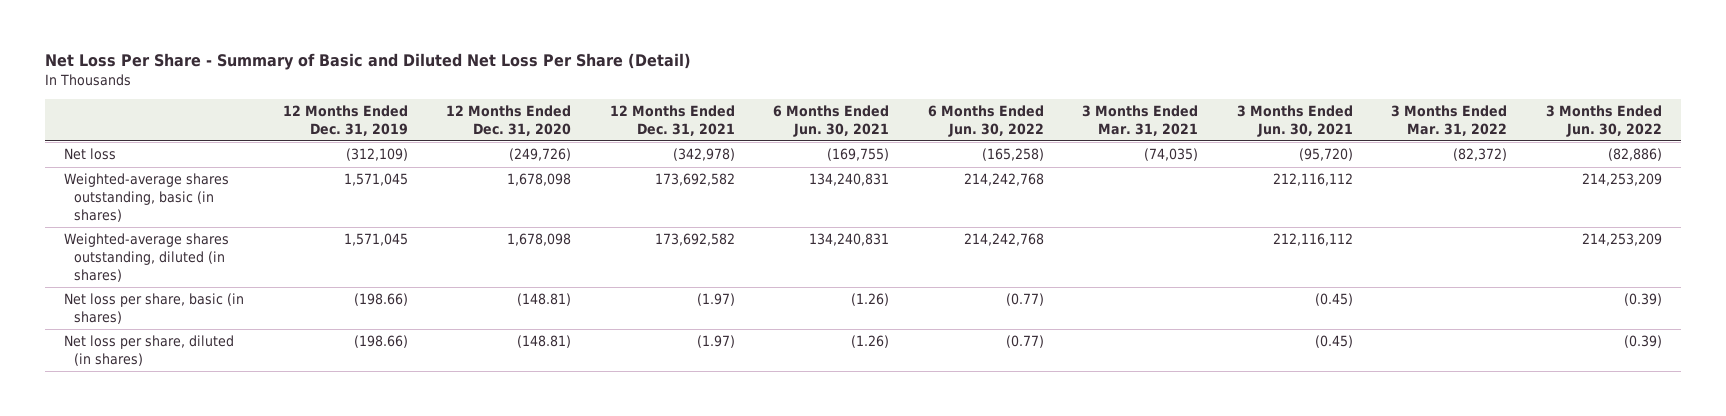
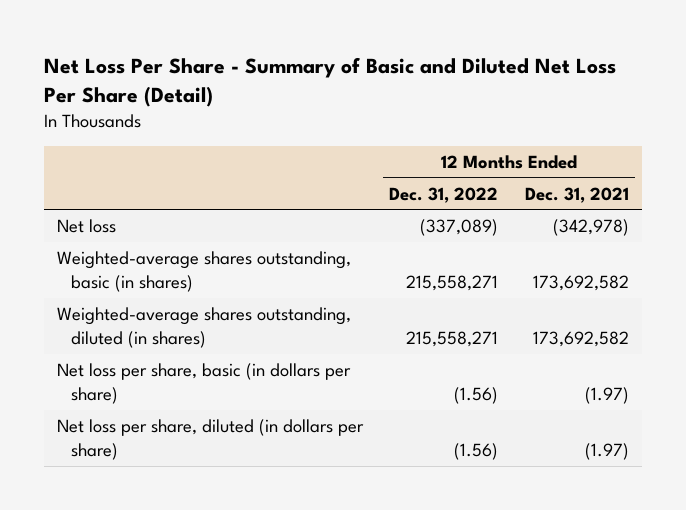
- | 12 Months Ended Dec. 31, 2019 | 12 Months Ended Dec. 31, 2020 | 12 Months Ended Dec. 31, 2021 | 6 Months Ended Jun. 30, 2021 | 6 Months Ended Jun. 30, 2022 | 3 Months Ended Mar. 31, 2021 | 3 Months Ended Jun. 30, 2021 | 3 Months Ended Mar. 31, 2022 | 3 Months Ended Jun. 30, 2022
+ | 12 Months Ended Dec. 31, 2022 | 12 Months Ended Dec. 31, 2021
- Net loss per share, basic (in shares) | (198.66) | (148.81) | (1.97) | (1.26) | (0.77) | | (0.45) | | (0.39)
- Net loss per share, diluted (in shares) | (198.66) | (148.81) | (1.97) | (1.26) | (0.77) | | (0.45) | | (0.39)
+ Net loss per share, basic (in dollars per share) | (1.56) | (1.97)
+ Net loss per share, diluted (in dollars per share) | (1.56) | (1.97)

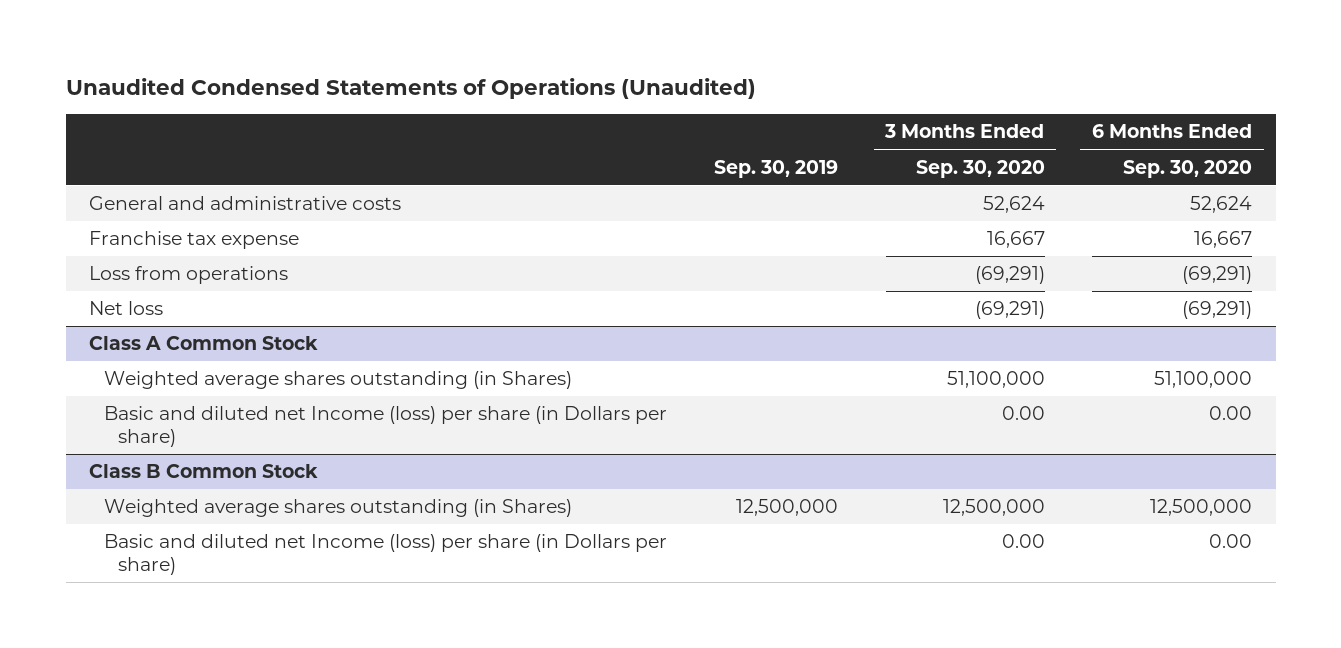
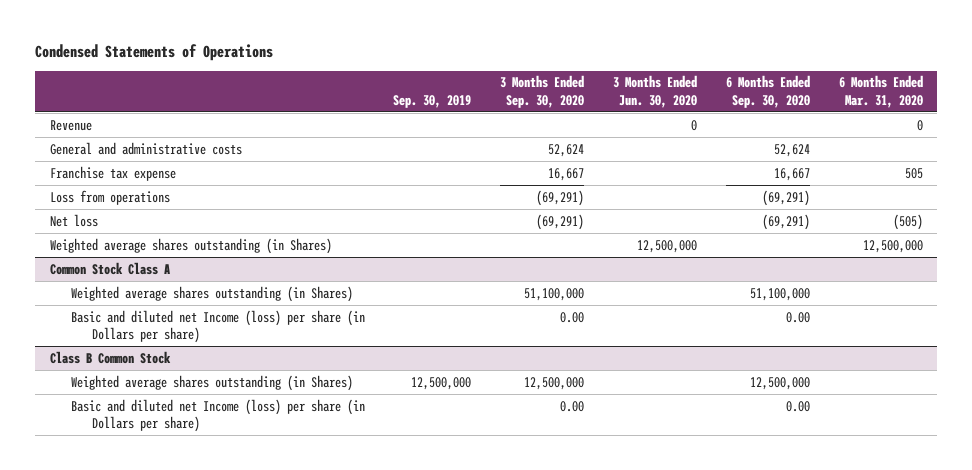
- Unaudited Condensed Statements of Operations (Unaudited)
+ Condensed Statements of Operations
- | Sep. 30, 2019 | 3 Months Ended Sep. 30, 2020 | 6 Months Ended Sep. 30, 2020
+ | Sep. 30, 2019 | 3 Months Ended Sep. 30, 2020 | 3 Months Ended Jun. 30, 2020 | 6 Months Ended Sep. 30, 2020 | 6 Months Ended Mar. 31, 2020
+ Revenue | | | 0 | | 0
- Class A Common Stock
+ Weighted average shares outstanding (in Shares) | | | 12,500,000 | | 12,500,000
+ Common Stock Class A

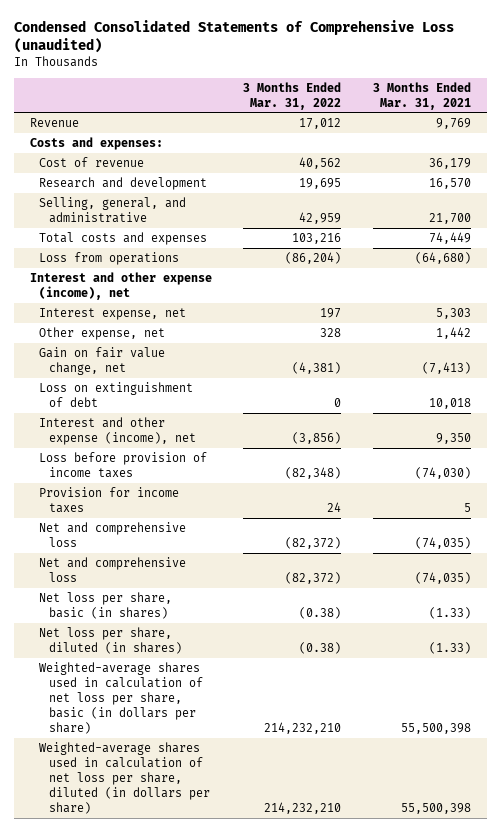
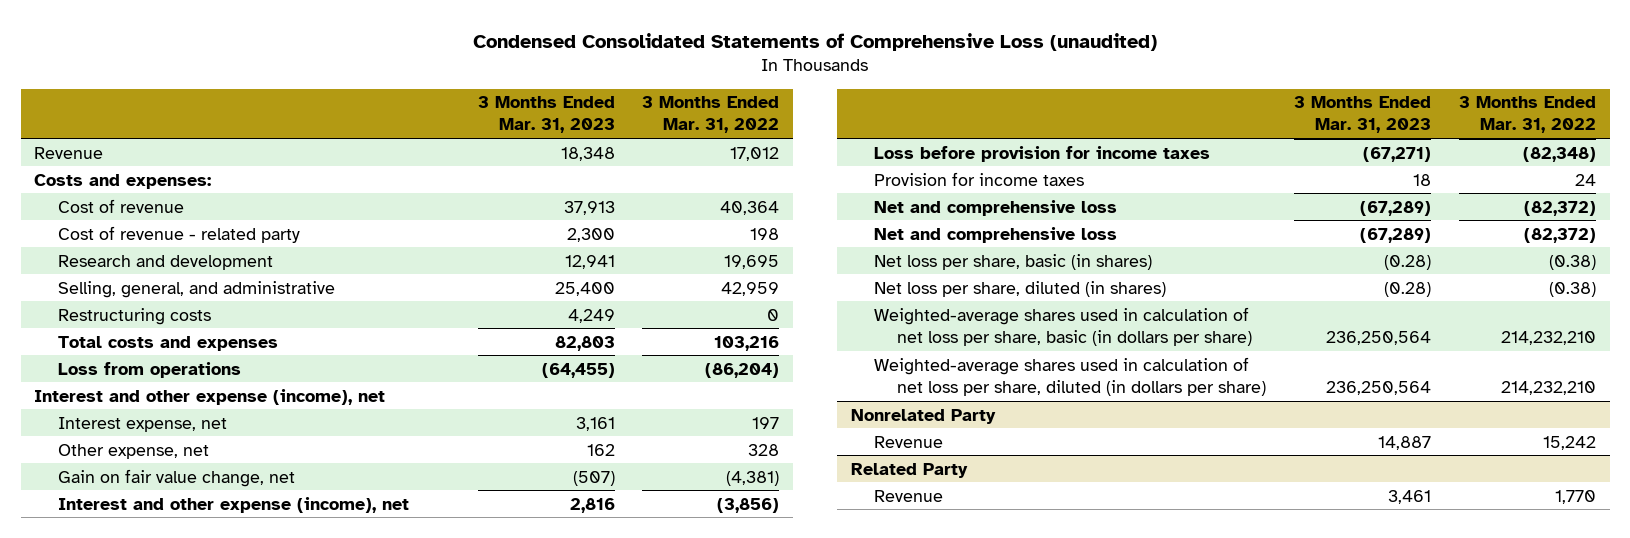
- | 3 Months Ended Mar. 31, 2022 | 3 Months Ended Mar. 31, 2021
+ | 3 Months Ended Mar. 31, 2023 | 3 Months Ended Mar. 31, 2022
- Cost of revenue | 40,562 | 36,179
+ Cost of revenue | 37,913 | 40,364
+ Cost of revenue - related party | 2,300 | 198
+ Restructuring costs | 4,249 | 0
- Loss on extinguishment of debt | 0 | 10,018
- Loss before provision of income taxes | (82,348) | (74,030)
+ Loss before provision for income taxes | (67,271) | (82,348)
+ Nonrelated Party
+ Revenue | 14,887 | 15,242
+ Related Party
+ Revenue | 3,461 | 1,770

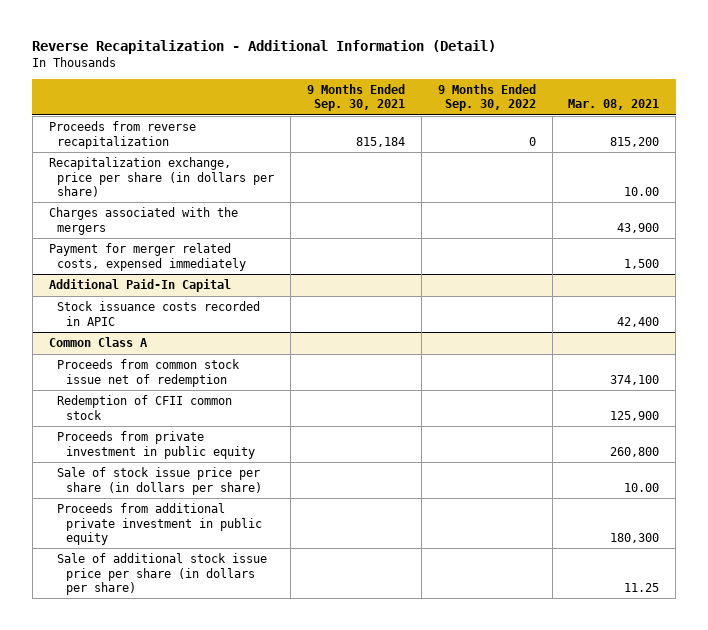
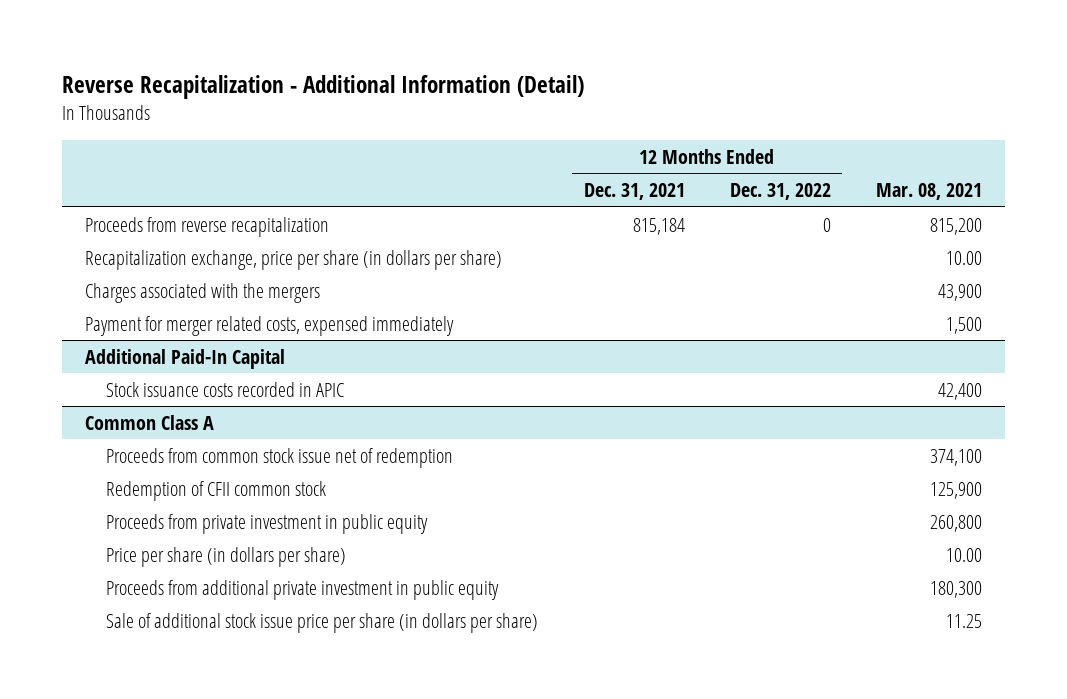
- | 9 Months Ended Sep. 30, 2021 | 9 Months Ended Sep. 30, 2022 | Mar. 08, 2021
+ | 12 Months Ended Dec. 31, 2021 | 12 Months Ended Dec. 31, 2022 | Mar. 08, 2021
@ Common Class A
- Sale of stock issue price per share (in dollars per share) | | | 10.00
+ Price per share (in dollars per share) | | | 10.00

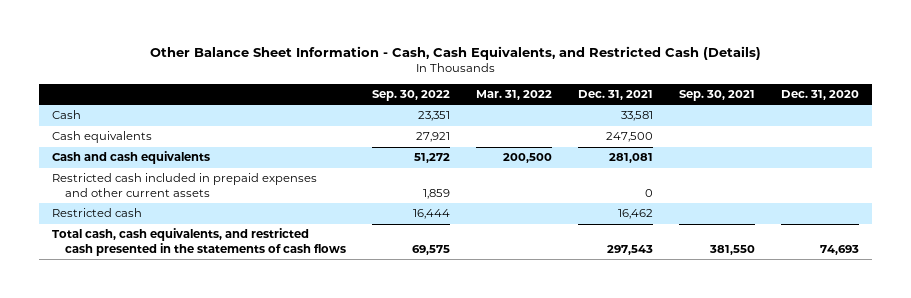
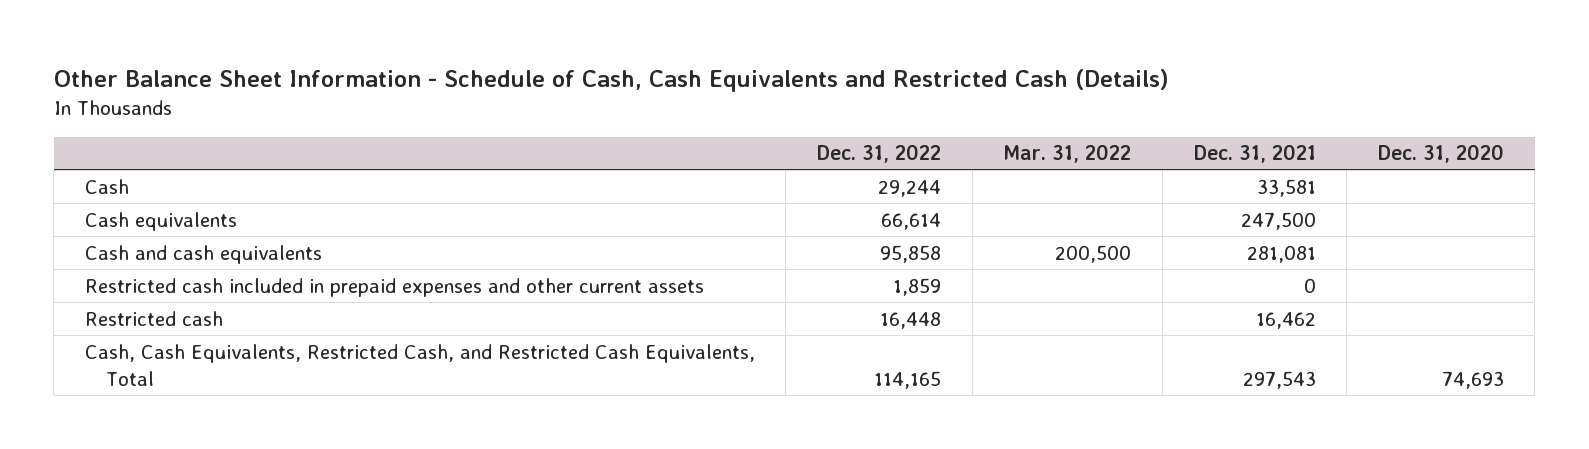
- Other Balance Sheet Information - Cash, Cash Equivalents, and Restricted Cash (Details)
+ Other Balance Sheet Information - Schedule of Cash, Cash Equivalents and Restricted Cash (Details)
- | Sep. 30, 2022 | Mar. 31, 2022 | Dec. 31, 2021 | Sep. 30, 2021 | Dec. 31, 2020
+ | Dec. 31, 2022 | Mar. 31, 2022 | Dec. 31, 2021 | Dec. 31, 2020
- Total cash, cash equivalents, and restricted cash presented in the statements of cash flows | 69,575 | | 297,543 | 381,550 | 74,693
+ Cash, Cash Equivalents, Restricted Cash, and Restricted Cash Equivalents, Total | 114,165 | | 297,543 | 74,693

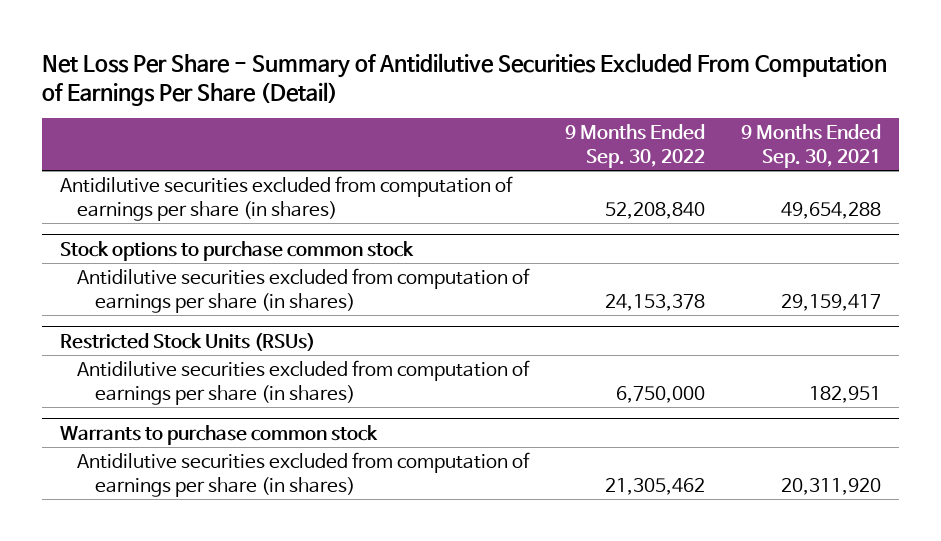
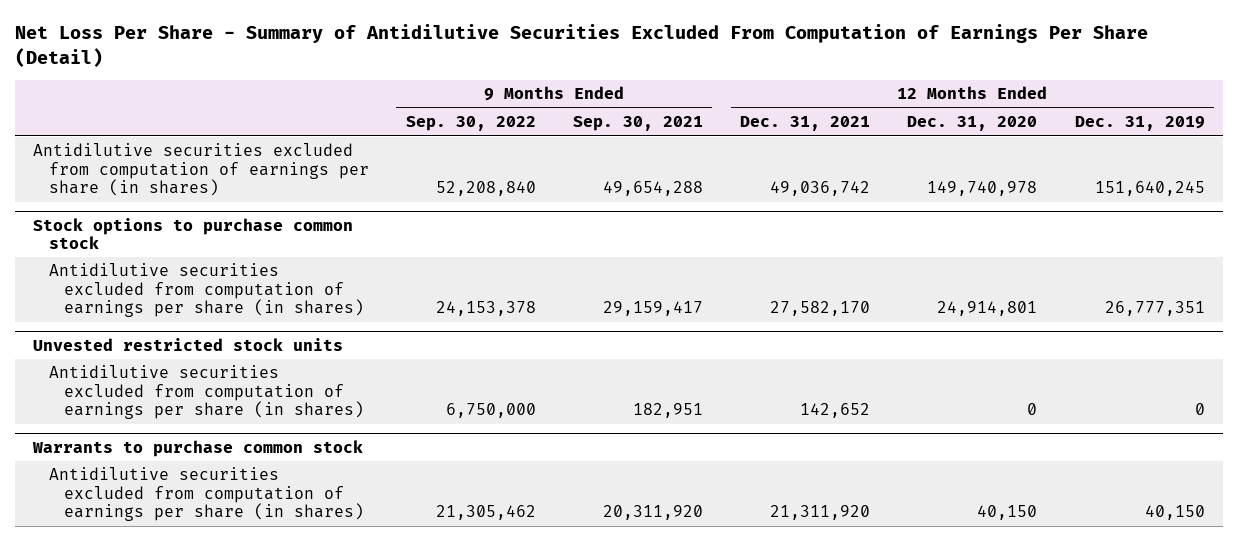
- | 9 Months Ended Sep. 30, 2022 | 9 Months Ended Sep. 30, 2021
+ | 9 Months Ended Sep. 30, 2022 | 9 Months Ended Sep. 30, 2021 | 12 Months Ended Dec. 31, 2021 | 12 Months Ended Dec. 31, 2020 | 12 Months Ended Dec. 31, 2019
- Restricted Stock Units (RSUs)
+ Unvested restricted stock units

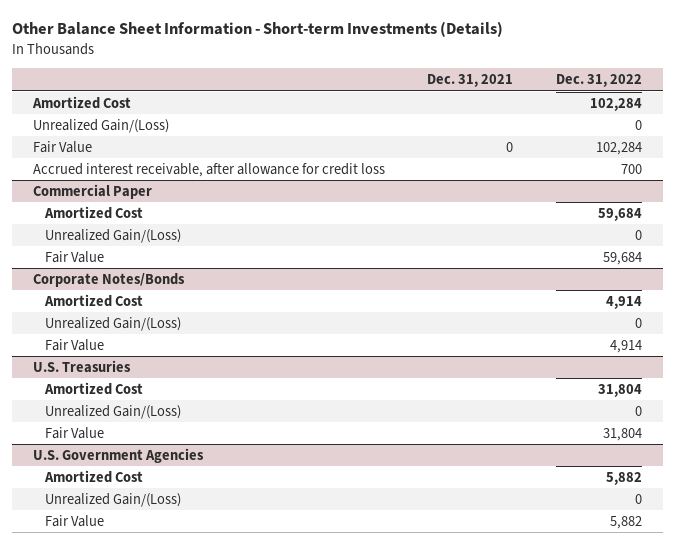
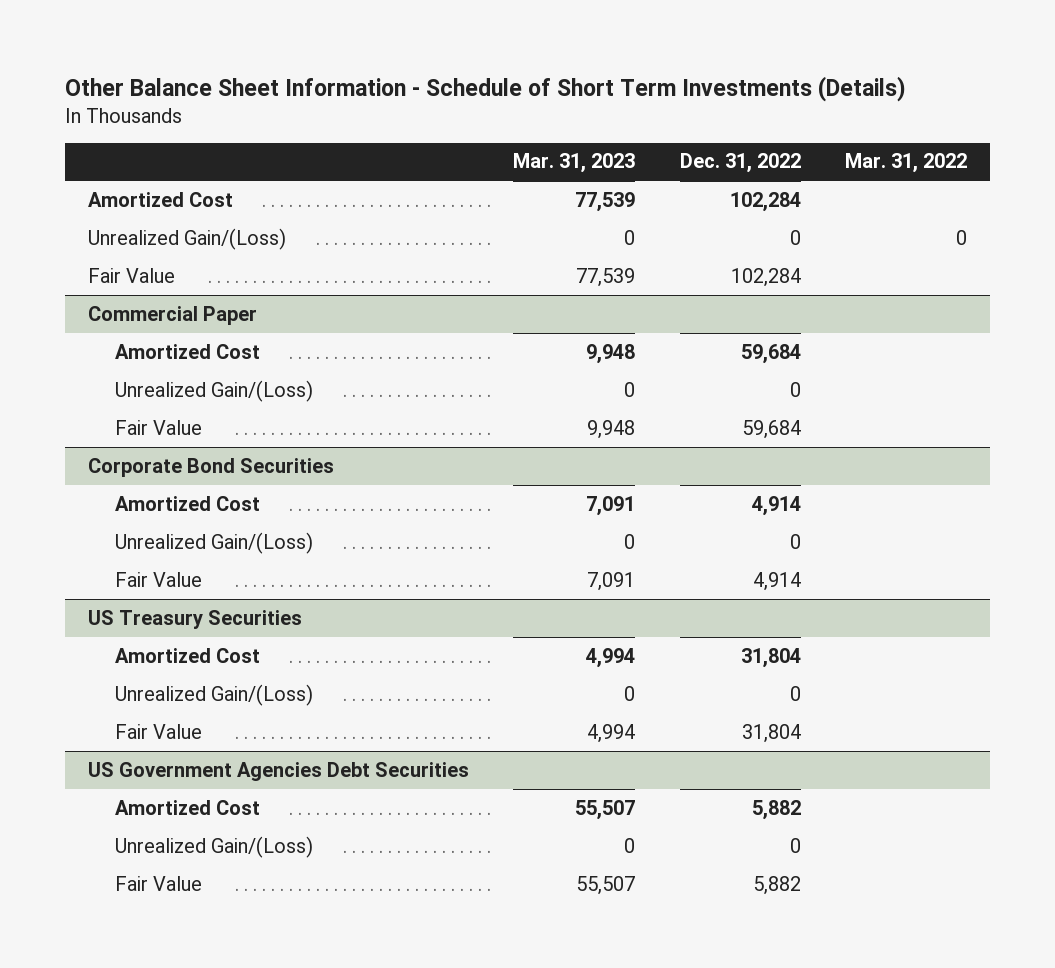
- Other Balance Sheet Information - Short-term Investments (Details)
+ Other Balance Sheet Information - Schedule of Short Term Investments (Details)
- | Dec. 31, 2021 | Dec. 31, 2022
+ | Mar. 31, 2023 | Dec. 31, 2022 | Mar. 31, 2022
- Accrued interest receivable, after allowance for credit loss | | 700
- Corporate Notes/Bonds
+ Corporate Bond Securities
- U.S. Treasuries
+ US Treasury Securities
- U.S. Government Agencies
+ US Government Agencies Debt Securities

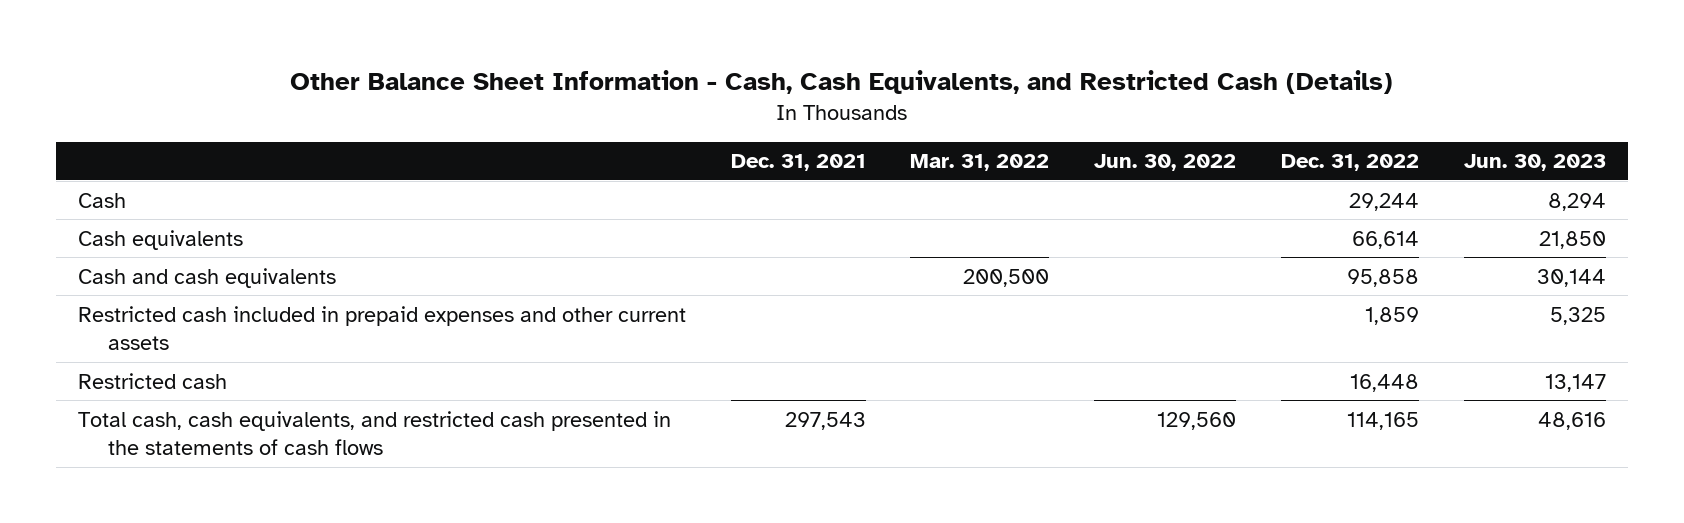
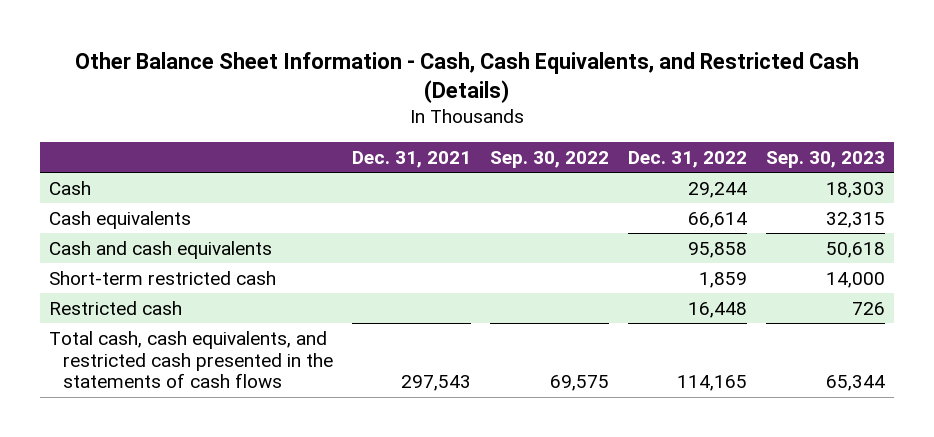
- | Dec. 31, 2021 | Mar. 31, 2022 | Jun. 30, 2022 | Dec. 31, 2022 | Jun. 30, 2023
+ | Dec. 31, 2021 | Sep. 30, 2022 | Dec. 31, 2022 | Sep. 30, 2023
- Restricted cash included in prepaid expenses and other current assets | | | | 1,859 | 5,325
+ Short-term restricted cash | | | 1,859 | 14,000

